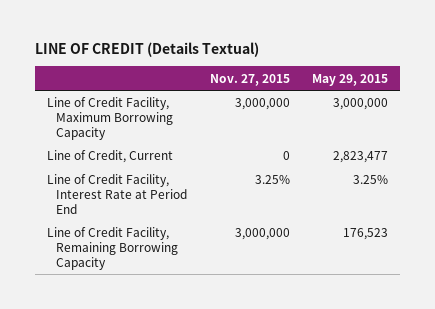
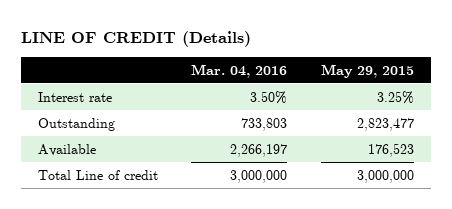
- LINE OF CREDIT (Details Textual)
+ LINE OF CREDIT (Details)
- | Nov. 27, 2015 | May 29, 2015
+ | Mar. 04, 2016 | May 29, 2015
- Line of Credit Facility, Maximum Borrowing Capacity | 3,000,000 | 3,000,000
- Line of Credit, Current | 0 | 2,823,477
- Line of Credit Facility, Interest Rate at Period End | 3.25% | 3.25%
- Line of Credit Facility, Remaining Borrowing Capacity | 3,000,000 | 176,523
+ Interest rate | 3.50% | 3.25%
+ Outstanding | 733,803 | 2,823,477
+ Available | 2,266,197 | 176,523
+ Total Line of credit | 3,000,000 | 3,000,000

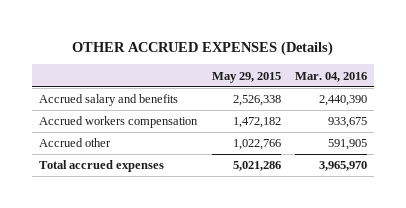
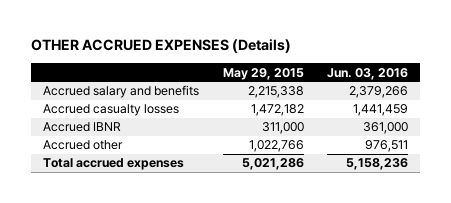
- | May 29, 2015 | Mar. 04, 2016
+ | May 29, 2015 | Jun. 03, 2016
- Accrued salary and benefits | 2,526,338 | 2,440,390
- Accrued workers compensation | 1,472,182 | 933,675
+ Accrued salary and benefits | 2,215,338 | 2,379,266
+ Accrued casualty losses | 1,472,182 | 1,441,459
+ Accrued IBNR | 311,000 | 361,000

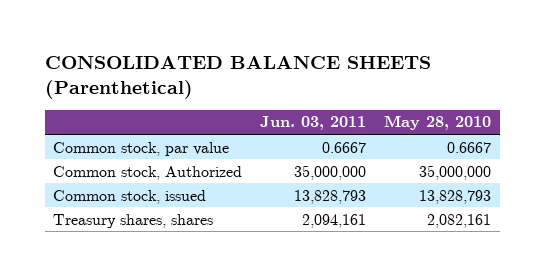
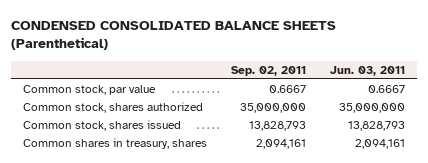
- CONSOLIDATED BALANCE SHEETS (Parenthetical)
+ CONDENSED CONSOLIDATED BALANCE SHEETS (Parenthetical)
- | Jun. 03, 2011 | May 28, 2010
+ | Sep. 02, 2011 | Jun. 03, 2011
- Common stock, Authorized | 35,000,000 | 35,000,000
- Common stock, issued | 13,828,793 | 13,828,793
- Treasury shares, shares | 2,094,161 | 2,082,161
+ Common stock, shares authorized | 35,000,000 | 35,000,000
+ Common stock, shares issued | 13,828,793 | 13,828,793
+ Common shares in treasury, shares | 2,094,161 | 2,094,161

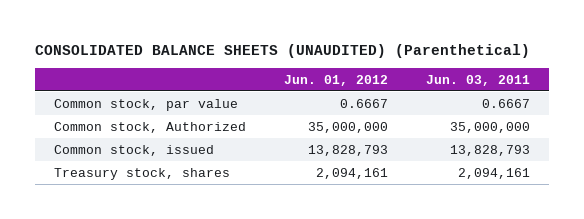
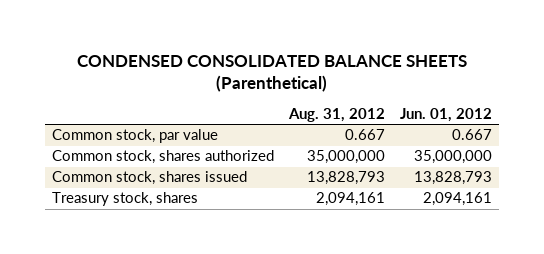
- CONSOLIDATED BALANCE SHEETS (UNAUDITED) (Parenthetical)
+ CONDENSED CONSOLIDATED BALANCE SHEETS (Parenthetical)
- | Jun. 01, 2012 | Jun. 03, 2011
+ | Aug. 31, 2012 | Jun. 01, 2012
- Common stock, par value | 0.6667 | 0.6667
- Common stock, Authorized | 35,000,000 | 35,000,000
- Common stock, issued | 13,828,793 | 13,828,793
+ Common stock, par value | 0.667 | 0.667
+ Common stock, shares authorized | 35,000,000 | 35,000,000
+ Common stock, shares issued | 13,828,793 | 13,828,793

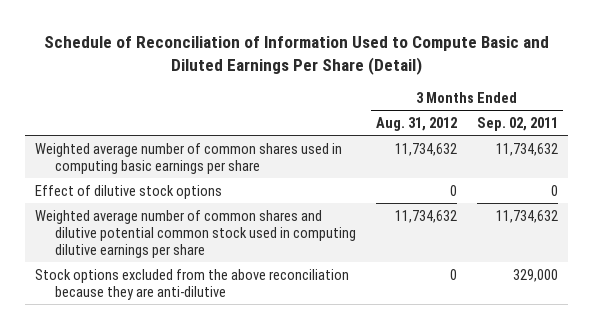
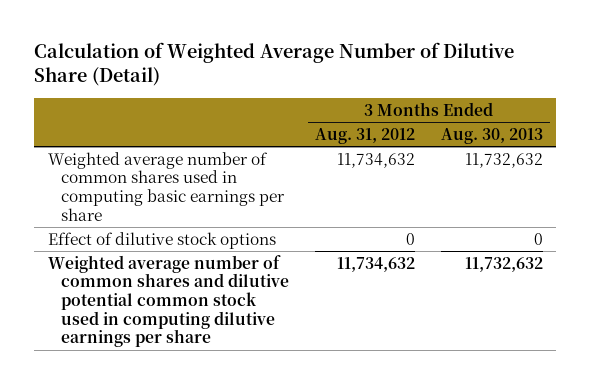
- Schedule of Reconciliation of Information Used to Compute Basic and Diluted Earnings Per Share (Detail)
+ Calculation of Weighted Average Number of Dilutive Share (Detail)
- | 3 Months Ended Aug. 31, 2012 | 3 Months Ended Sep. 02, 2011
+ | 3 Months Ended Aug. 31, 2012 | 3 Months Ended Aug. 30, 2013
- Stock options excluded from the above reconciliation because they are anti-dilutive | 0 | 329,000

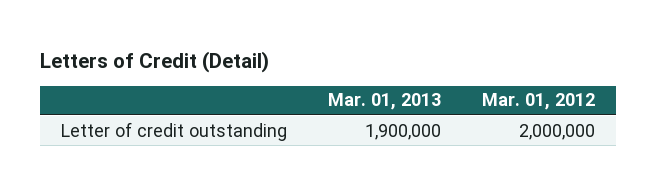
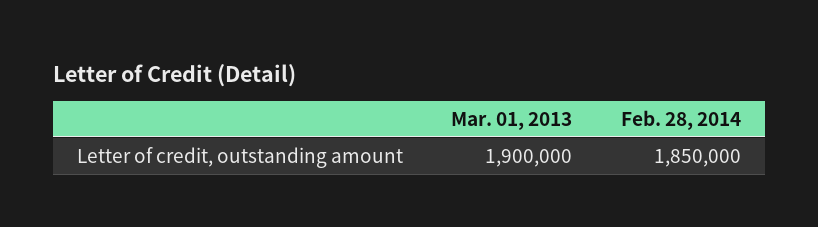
- Letters of Credit (Detail)
+ Letter of Credit (Detail)
- | Mar. 01, 2013 | Mar. 01, 2012
+ | Mar. 01, 2013 | Feb. 28, 2014
- Letter of credit outstanding | 1,900,000 | 2,000,000
+ Letter of credit, outstanding amount | 1,900,000 | 1,850,000

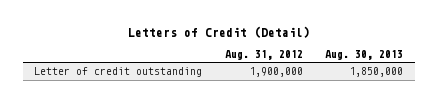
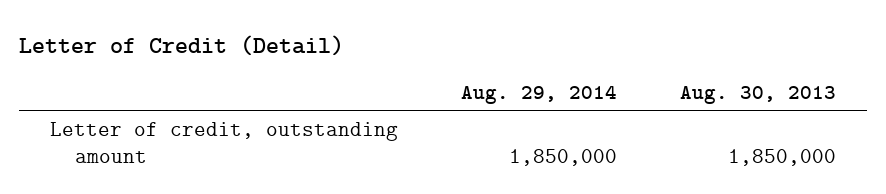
- Letters of Credit (Detail)
+ Letter of Credit (Detail)
- | Aug. 31, 2012 | Aug. 30, 2013
+ | Aug. 29, 2014 | Aug. 30, 2013
- Letter of credit outstanding | 1,900,000 | 1,850,000
+ Letter of credit, outstanding amount | 1,850,000 | 1,850,000

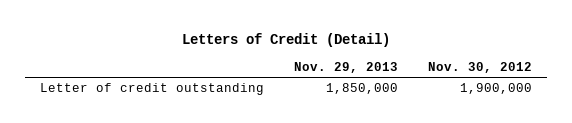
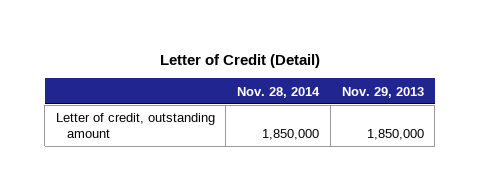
- Letters of Credit (Detail)
+ Letter of Credit (Detail)
- | Nov. 29, 2013 | Nov. 30, 2012
+ | Nov. 28, 2014 | Nov. 29, 2013
- Letter of credit outstanding | 1,850,000 | 1,900,000
+ Letter of credit, outstanding amount | 1,850,000 | 1,850,000

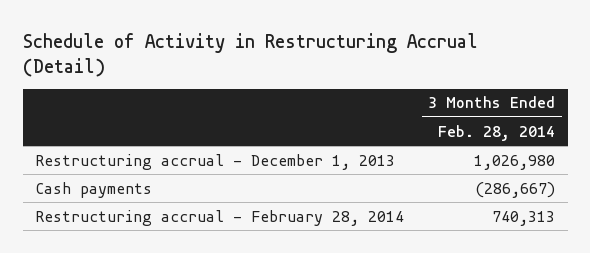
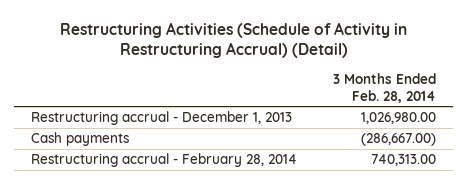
- Schedule of Activity in Restructuring Accrual (Detail)
+ Restructuring Activities (Schedule of Activity in Restructuring Accrual) (Detail)
- Restructuring accrual - December 1, 2013 | 1,026,980
- Cash payments | (286,667)
- Restructuring accrual - February 28, 2014 | 740,313
+ Restructuring accrual - December 1, 2013 | 1,026,980.00
+ Cash payments | (286,667.00)
+ Restructuring accrual - February 28, 2014 | 740,313.00

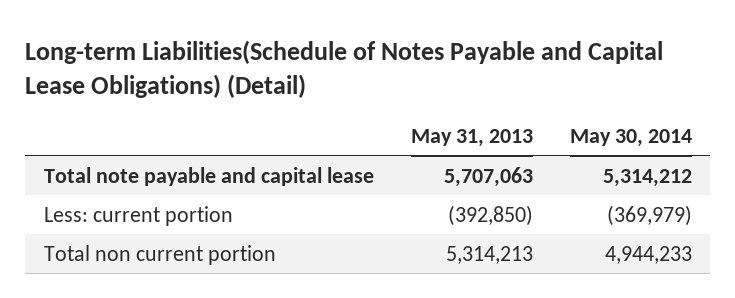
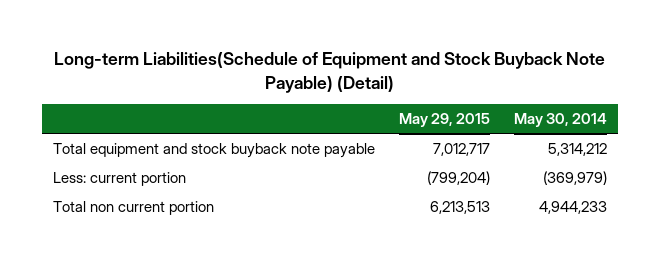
- Long-term Liabilities(Schedule of Notes Payable and Capital Lease Obligations) (Detail)
+ Long-term Liabilities(Schedule of Equipment and Stock Buyback Note Payable) (Detail)
- | May 31, 2013 | May 30, 2014
+ | May 29, 2015 | May 30, 2014
- Total note payable and capital lease | 5,707,063 | 5,314,212
+ Total equipment and stock buyback note payable | 7,012,717 | 5,314,212

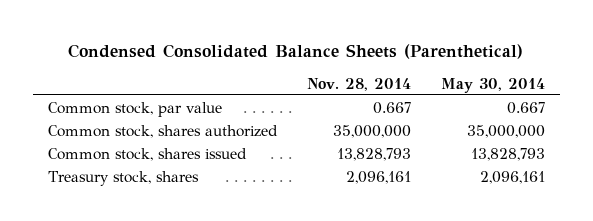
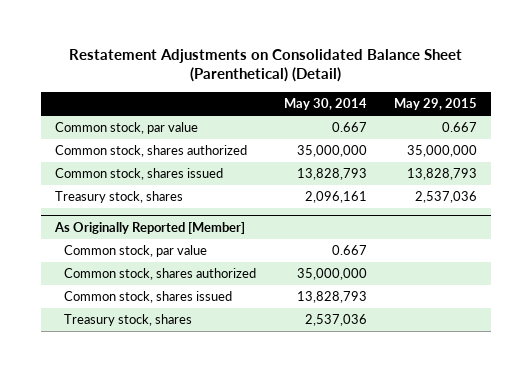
- Condensed Consolidated Balance Sheets (Parenthetical)
+ Restatement Adjustments on Consolidated Balance Sheet (Parenthetical) (Detail)
- | Nov. 28, 2014 | May 30, 2014
+ | May 30, 2014 | May 29, 2015
+ As Originally Reported [Member]
+ Common stock, par value | 0.667 |
+ Common stock, shares authorized | 35,000,000 |
+ Common stock, shares issued | 13,828,793 |
+ Treasury stock, shares | 2,537,036 |

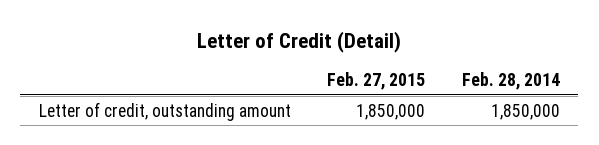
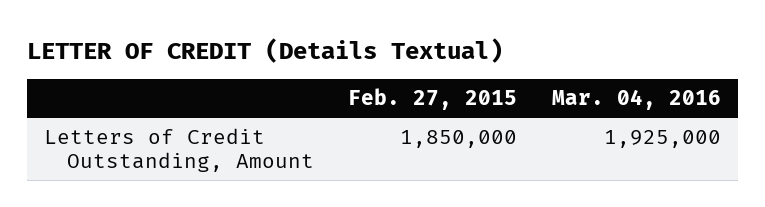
- Letter of Credit (Detail)
+ LETTER OF CREDIT (Details Textual)
- | Feb. 27, 2015 | Feb. 28, 2014
+ | Feb. 27, 2015 | Mar. 04, 2016
- Letter of credit, outstanding amount | 1,850,000 | 1,850,000
+ Letters of Credit Outstanding, Amount | 1,850,000 | 1,925,000

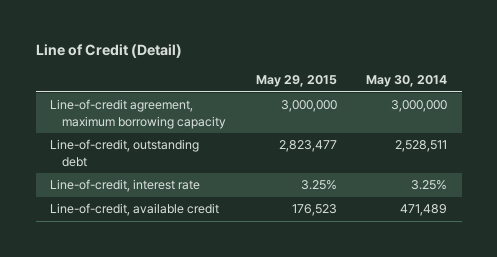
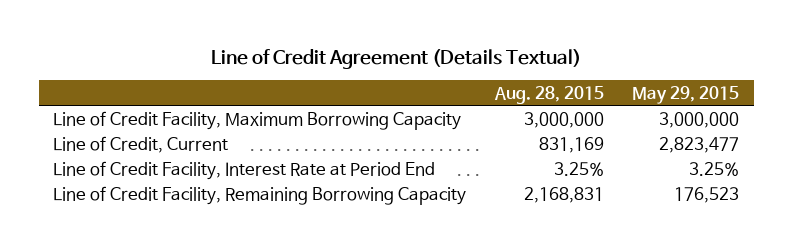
- Line of Credit (Detail)
+ Line of Credit Agreement (Details Textual)
- | May 29, 2015 | May 30, 2014
+ | Aug. 28, 2015 | May 29, 2015
- Line-of-credit agreement, maximum borrowing capacity | 3,000,000 | 3,000,000
- Line-of-credit, outstanding debt | 2,823,477 | 2,528,511
- Line-of-credit, interest rate | 3.25% | 3.25%
- Line-of-credit, available credit | 176,523 | 471,489
+ Line of Credit Facility, Maximum Borrowing Capacity | 3,000,000 | 3,000,000
+ Line of Credit, Current | 831,169 | 2,823,477
+ Line of Credit Facility, Interest Rate at Period End | 3.25% | 3.25%
+ Line of Credit Facility, Remaining Borrowing Capacity | 2,168,831 | 176,523

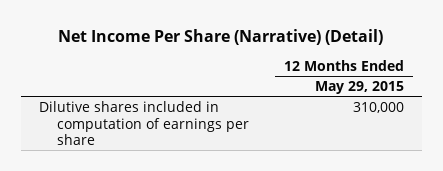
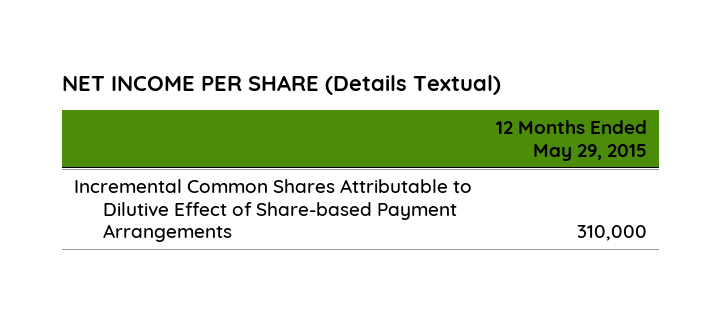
- Net Income Per Share (Narrative) (Detail)
+ NET INCOME PER SHARE (Details Textual)
- Dilutive shares included in computation of earnings per share | 310,000
+ Incremental Common Shares Attributable to Dilutive Effect of Share-based Payment Arrangements | 310,000

